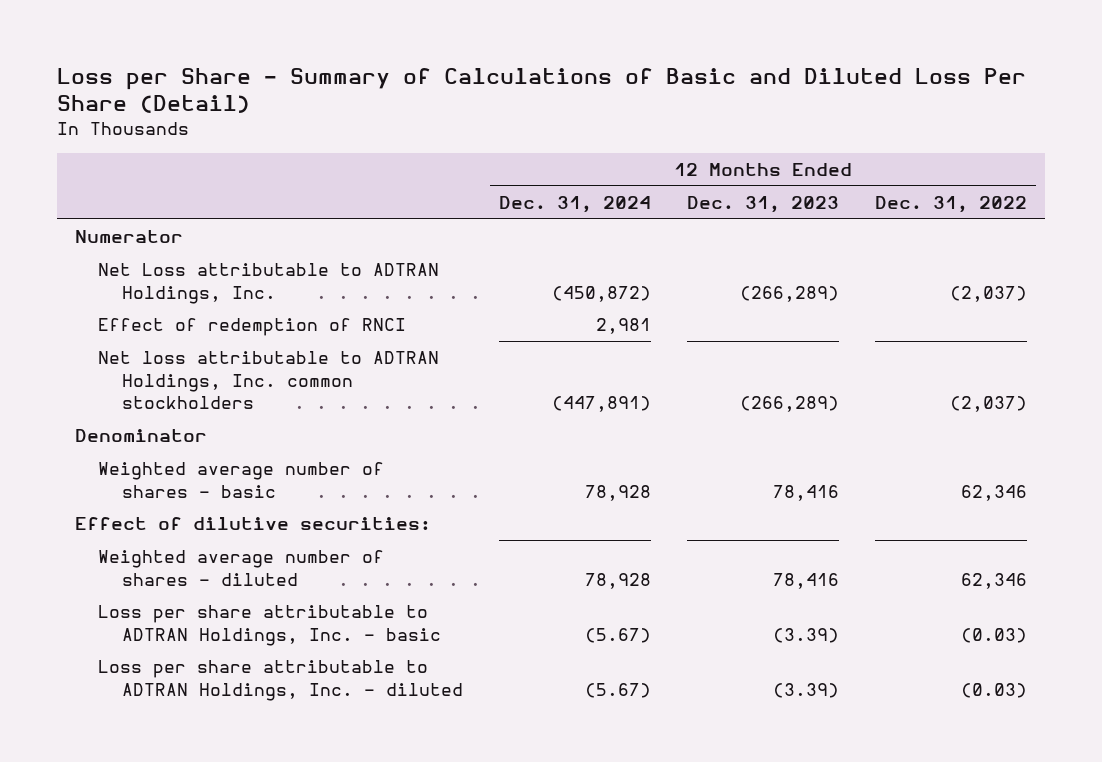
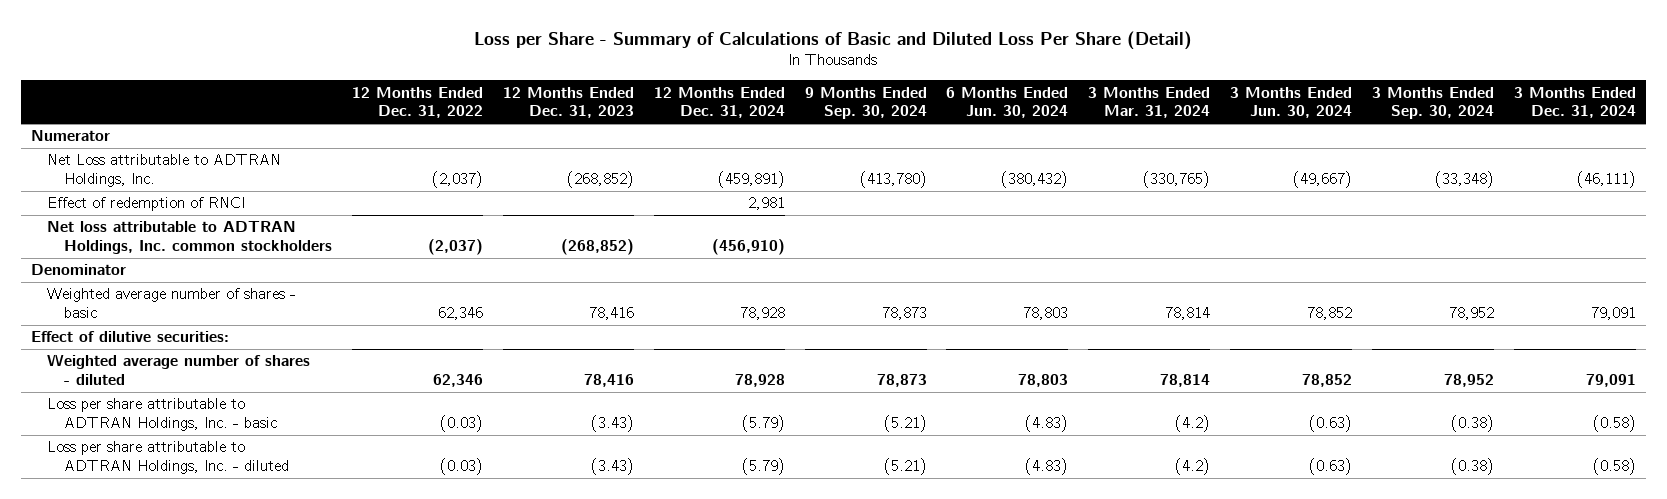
- | 12 Months Ended Dec. 31, 2024 | 12 Months Ended Dec. 31, 2023 | 12 Months Ended Dec. 31, 2022
+ | 12 Months Ended Dec. 31, 2022 | 12 Months Ended Dec. 31, 2023 | 12 Months Ended Dec. 31, 2024 | 9 Months Ended Sep. 30, 2024 | 6 Months Ended Jun. 30, 2024 | 3 Months Ended Mar. 31, 2024 | 3 Months Ended Jun. 30, 2024 | 3 Months Ended Sep. 30, 2024 | 3 Months Ended Dec. 31, 2024
- Net Loss attributable to ADTRAN Holdings, Inc. | (450,872) | (266,289) | (2,037)
+ Net Loss attributable to ADTRAN Holdings, Inc. | (2,037) | (268,852) | (459,891) | (413,780) | (380,432) | (330,765) | (49,667) | (33,348) | (46,111)
- Net loss attributable to ADTRAN Holdings, Inc. common stockholders | (447,891) | (266,289) | (2,037)
+ Net loss attributable to ADTRAN Holdings, Inc. common stockholders | (2,037) | (268,852) | (456,910) | | | | | |
- Loss per share attributable to ADTRAN Holdings, Inc. - basic | (5.67) | (3.39) | (0.03)
- Loss per share attributable to ADTRAN Holdings, Inc. - diluted | (5.67) | (3.39) | (0.03)
+ Loss per share attributable to ADTRAN Holdings, Inc. - basic | (0.03) | (3.43) | (5.79) | (5.21) | (4.83) | (4.2) | (0.63) | (0.38) | (0.58)
+ Loss per share attributable to ADTRAN Holdings, Inc. - diluted | (0.03) | (3.43) | (5.79) | (5.21) | (4.83) | (4.2) | (0.63) | (0.38) | (0.58)

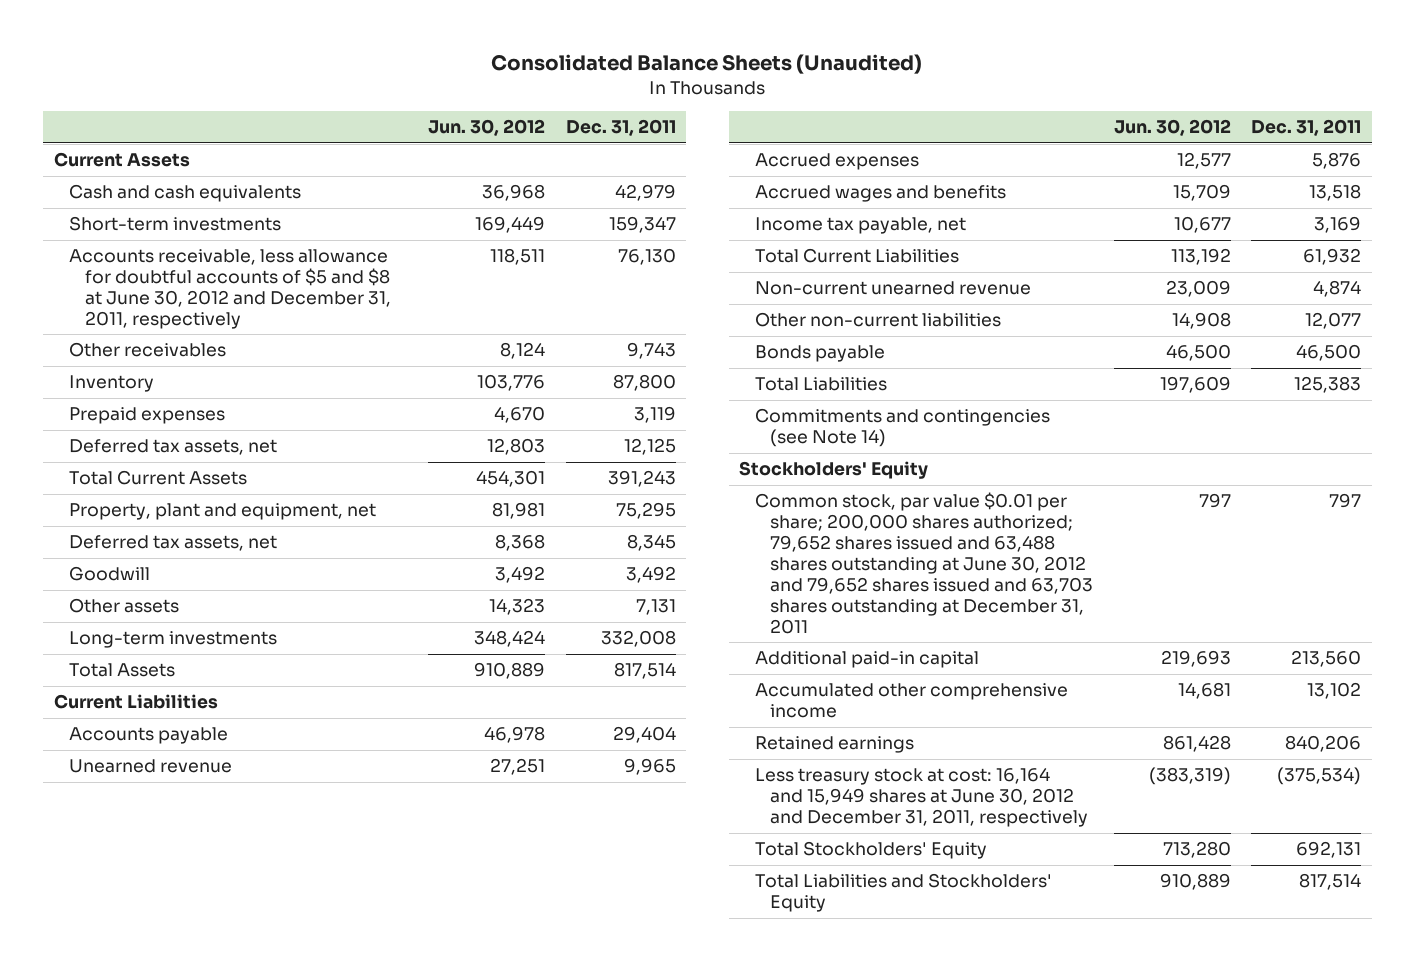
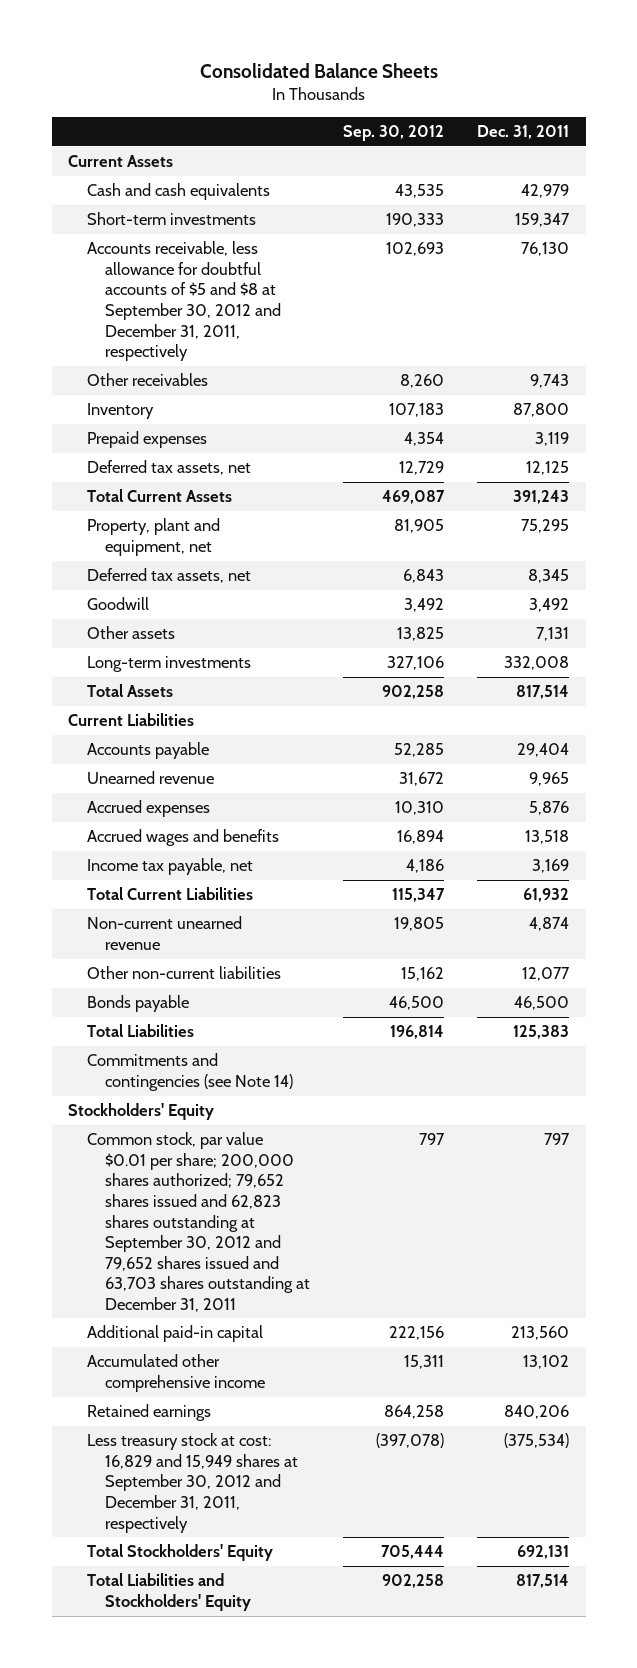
- Consolidated Balance Sheets (Unaudited)
+ Consolidated Balance Sheets
- | Jun. 30, 2012 | Dec. 31, 2011
+ | Sep. 30, 2012 | Dec. 31, 2011
- Accounts receivable, less allowance for doubtful accounts of $5 and $8 at June 30, 2012 and December 31, 2011, respectively | 118,511 | 76,130
+ Accounts receivable, less allowance for doubtful accounts of $5 and $8 at September 30, 2012 and December 31, 2011, respectively | 102,693 | 76,130
- Common stock, par value $0.01 per share; 200,000 shares authorized; 79,652 shares issued and 63,488 shares outstanding at June 30, 2012 and 79,652 shares issued and 63,703 shares outstanding at December 31, 2011 | 797 | 797
+ Common stock, par value $0.01 per share; 200,000 shares authorized; 79,652 shares issued and 62,823 shares outstanding at September 30, 2012 and 79,652 shares issued and 63,703 shares outstanding at December 31, 2011 | 797 | 797
- Less treasury stock at cost: 16,164 and 15,949 shares at June 30, 2012 and December 31, 2011, respectively | (383,319) | (375,534)
+ Less treasury stock at cost: 16,829 and 15,949 shares at September 30, 2012 and December 31, 2011, respectively | (397,078) | (375,534)

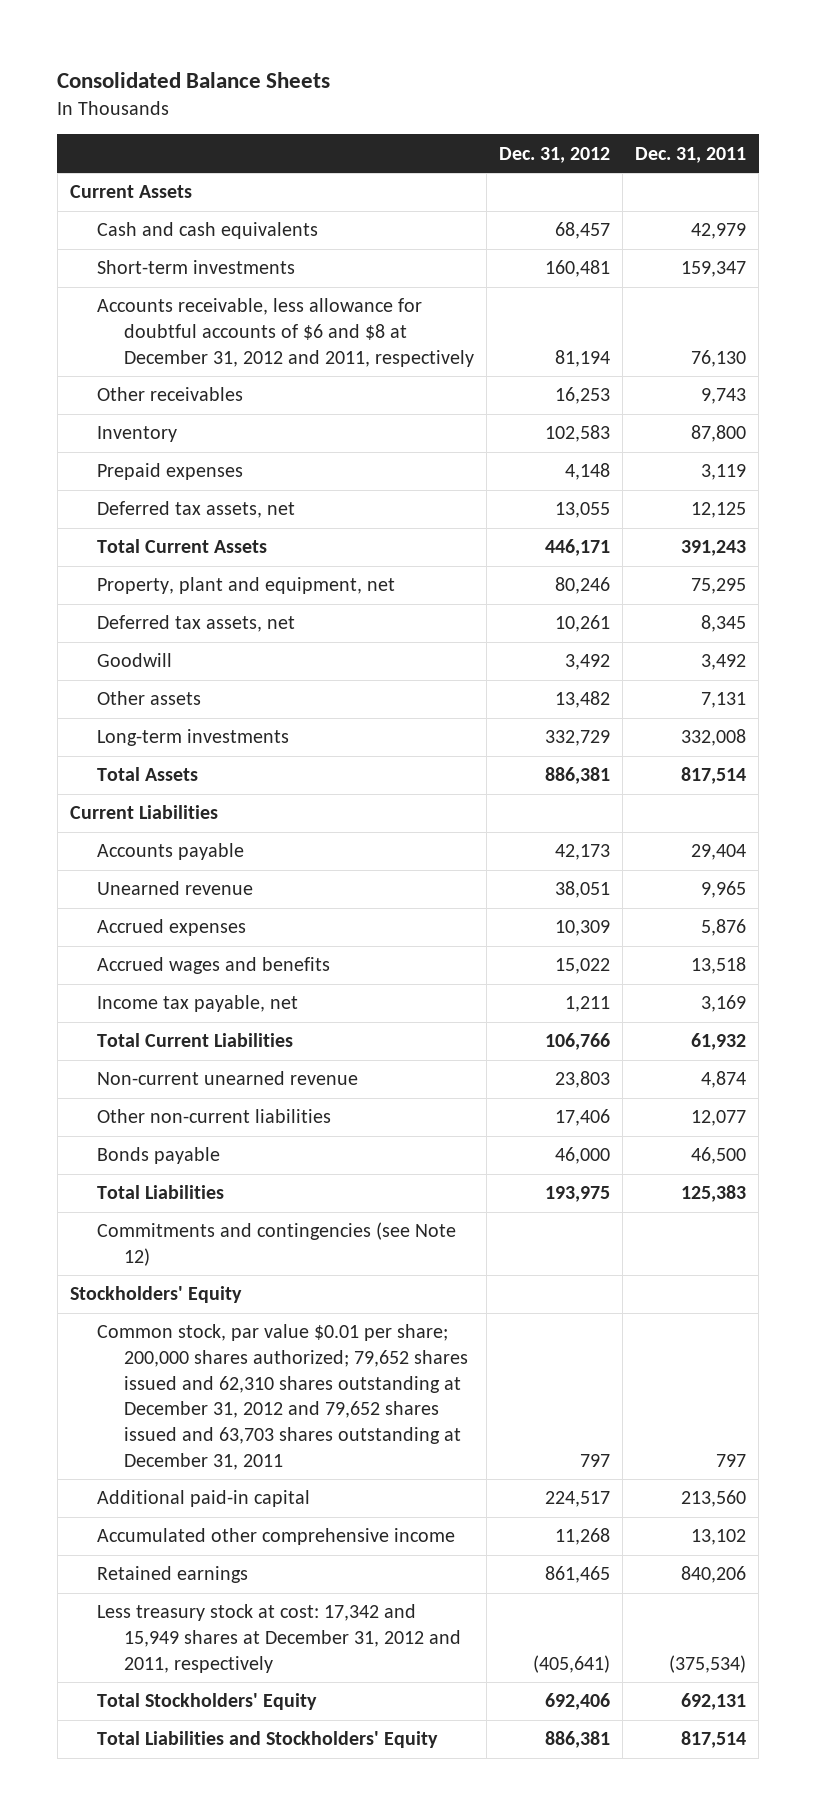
- | Sep. 30, 2012 | Dec. 31, 2011
+ | Dec. 31, 2012 | Dec. 31, 2011
- Accounts receivable, less allowance for doubtful accounts of $5 and $8 at September 30, 2012 and December 31, 2011, respectively | 102,693 | 76,130
+ Accounts receivable, less allowance for doubtful accounts of $6 and $8 at December 31, 2012 and 2011, respectively | 81,194 | 76,130
- Commitments and contingencies (see Note 14)
+ Commitments and contingencies (see Note 12)
- Common stock, par value $0.01 per share; 200,000 shares authorized; 79,652 shares issued and 62,823 shares outstanding at September 30, 2012 and 79,652 shares issued and 63,703 shares outstanding at December 31, 2011 | 797 | 797
+ Common stock, par value $0.01 per share; 200,000 shares authorized; 79,652 shares issued and 62,310 shares outstanding at December 31, 2012 and 79,652 shares issued and 63,703 shares outstanding at December 31, 2011 | 797 | 797
- Less treasury stock at cost: 16,829 and 15,949 shares at September 30, 2012 and December 31, 2011, respectively | (397,078) | (375,534)
+ Less treasury stock at cost: 17,342 and 15,949 shares at December 31, 2012 and 2011, respectively | (405,641) | (375,534)

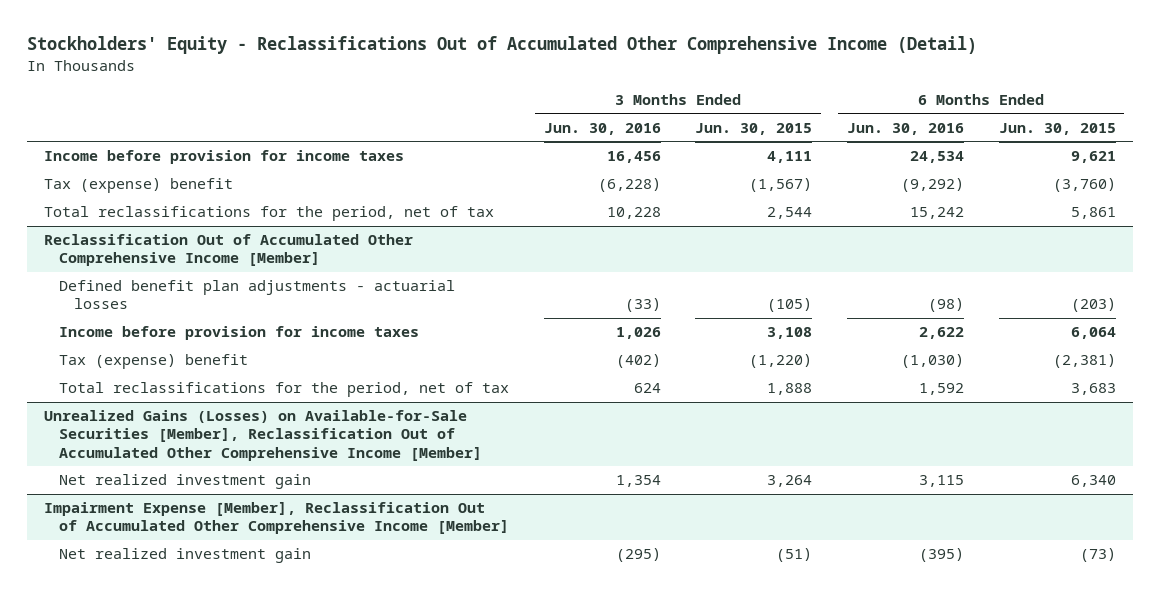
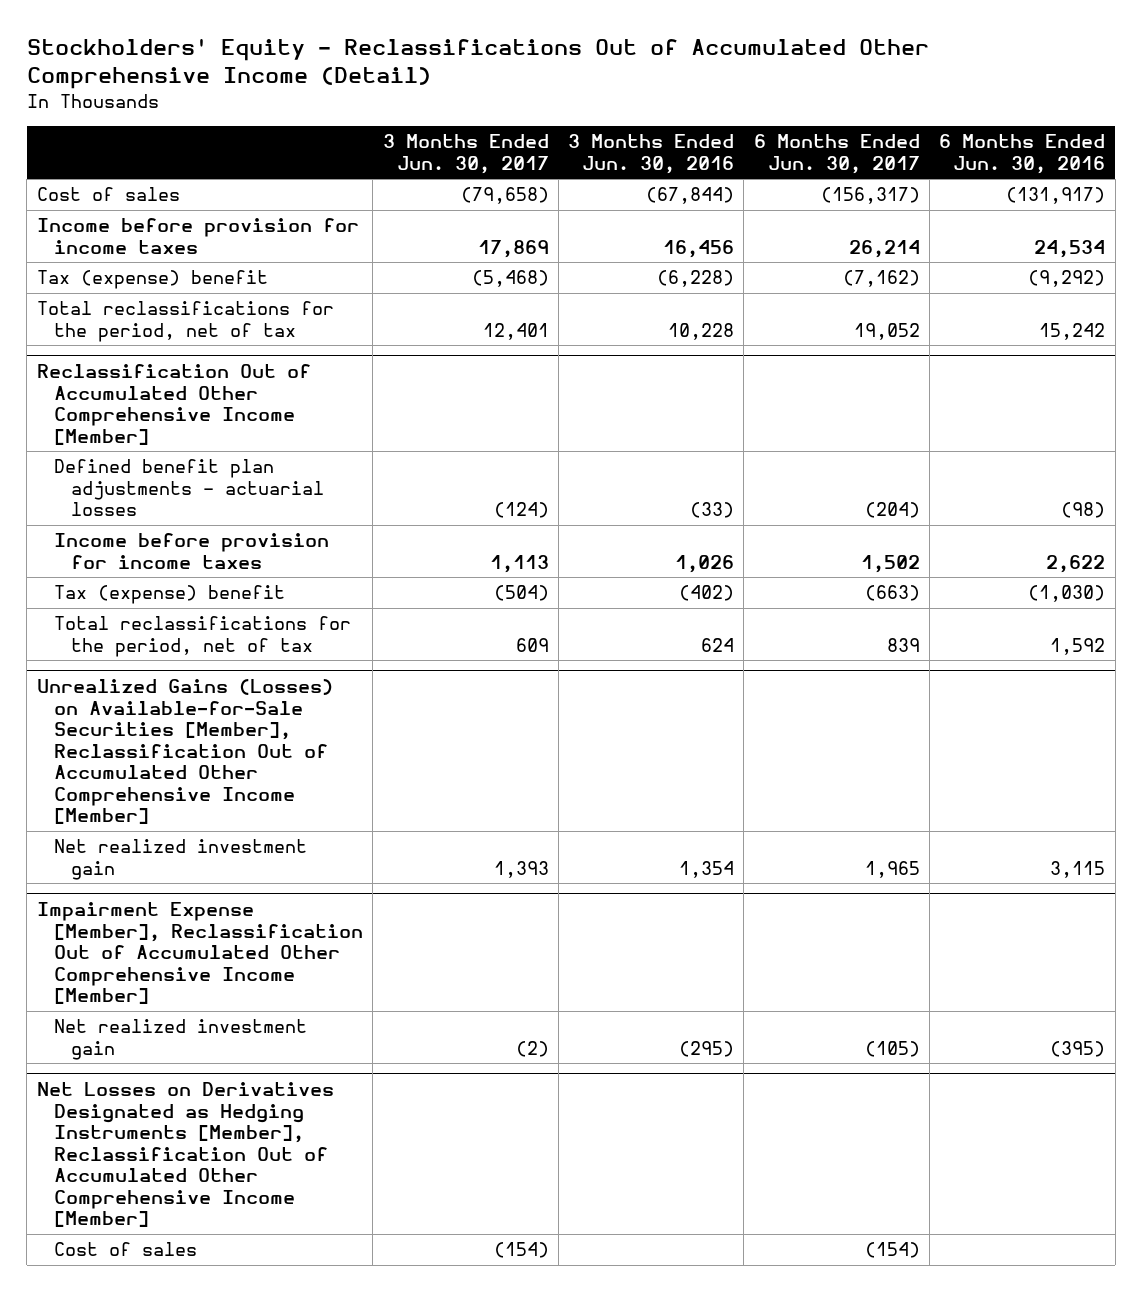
- | 3 Months Ended Jun. 30, 2016 | 3 Months Ended Jun. 30, 2015 | 6 Months Ended Jun. 30, 2016 | 6 Months Ended Jun. 30, 2015
+ | 3 Months Ended Jun. 30, 2017 | 3 Months Ended Jun. 30, 2016 | 6 Months Ended Jun. 30, 2017 | 6 Months Ended Jun. 30, 2016
+ Cost of sales | (79,658) | (67,844) | (156,317) | (131,917)
+ Net Losses on Derivatives Designated as Hedging Instruments [Member], Reclassification Out of Accumulated Other Comprehensive Income [Member]
+ Cost of sales | (154) | | (154) |

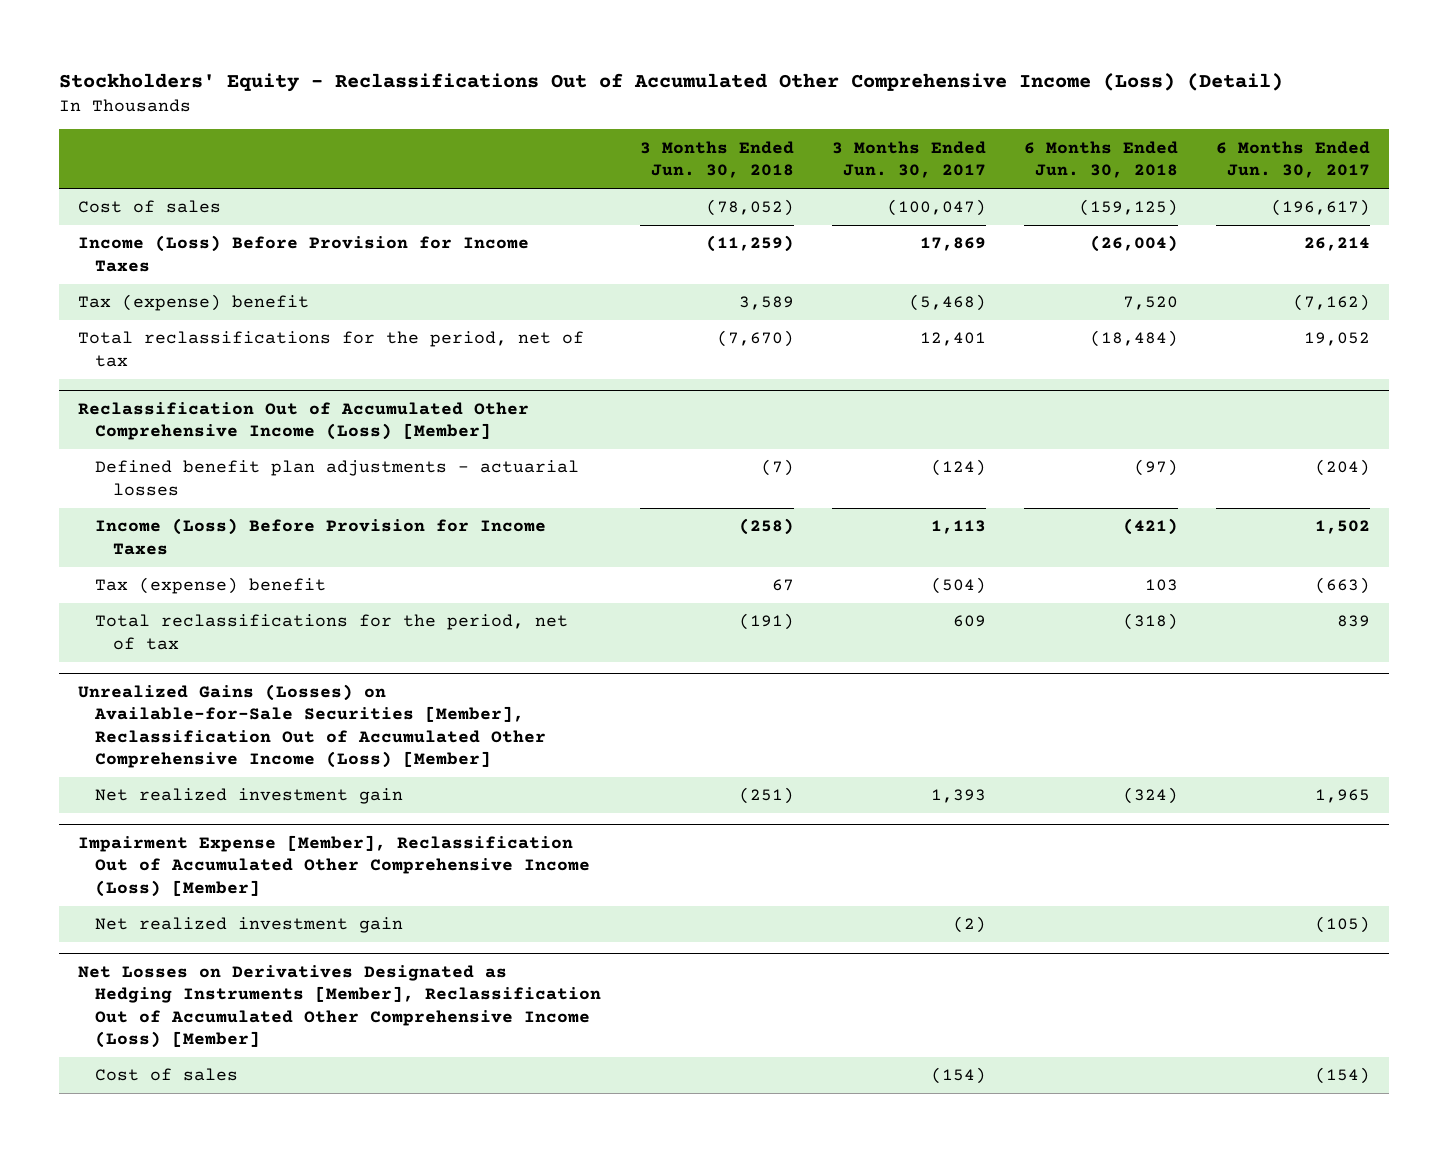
- Stockholders' Equity - Reclassifications Out of Accumulated Other Comprehensive Income (Detail)
+ Stockholders' Equity - Reclassifications Out of Accumulated Other Comprehensive Income (Loss) (Detail)
- | 3 Months Ended Jun. 30, 2017 | 3 Months Ended Jun. 30, 2016 | 6 Months Ended Jun. 30, 2017 | 6 Months Ended Jun. 30, 2016
+ | 3 Months Ended Jun. 30, 2018 | 3 Months Ended Jun. 30, 2017 | 6 Months Ended Jun. 30, 2018 | 6 Months Ended Jun. 30, 2017
- Cost of sales | (79,658) | (67,844) | (156,317) | (131,917)
- Income before provision for income taxes | 17,869 | 16,456 | 26,214 | 24,534
+ Cost of sales | (78,052) | (100,047) | (159,125) | (196,617)
+ Income (Loss) Before Provision for Income Taxes | (11,259) | 17,869 | (26,004) | 26,214
- Reclassification Out of Accumulated Other Comprehensive Income [Member]
+ Reclassification Out of Accumulated Other Comprehensive Income (Loss) [Member]
- Income before provision for income taxes | 1,113 | 1,026 | 1,502 | 2,622
+ Income (Loss) Before Provision for Income Taxes | (258) | 1,113 | (421) | 1,502
- Unrealized Gains (Losses) on Available-for-Sale Securities [Member], Reclassification Out of Accumulated Other Comprehensive Income [Member]
+ Unrealized Gains (Losses) on Available-for-Sale Securities [Member], Reclassification Out of Accumulated Other Comprehensive Income (Loss) [Member]
- Impairment Expense [Member], Reclassification Out of Accumulated Other Comprehensive Income [Member]
+ Impairment Expense [Member], Reclassification Out of Accumulated Other Comprehensive Income (Loss) [Member]
- Net Losses on Derivatives Designated as Hedging Instruments [Member], Reclassification Out of Accumulated Other Comprehensive Income [Member]
+ Net Losses on Derivatives Designated as Hedging Instruments [Member], Reclassification Out of Accumulated Other Comprehensive Income (Loss) [Member]

